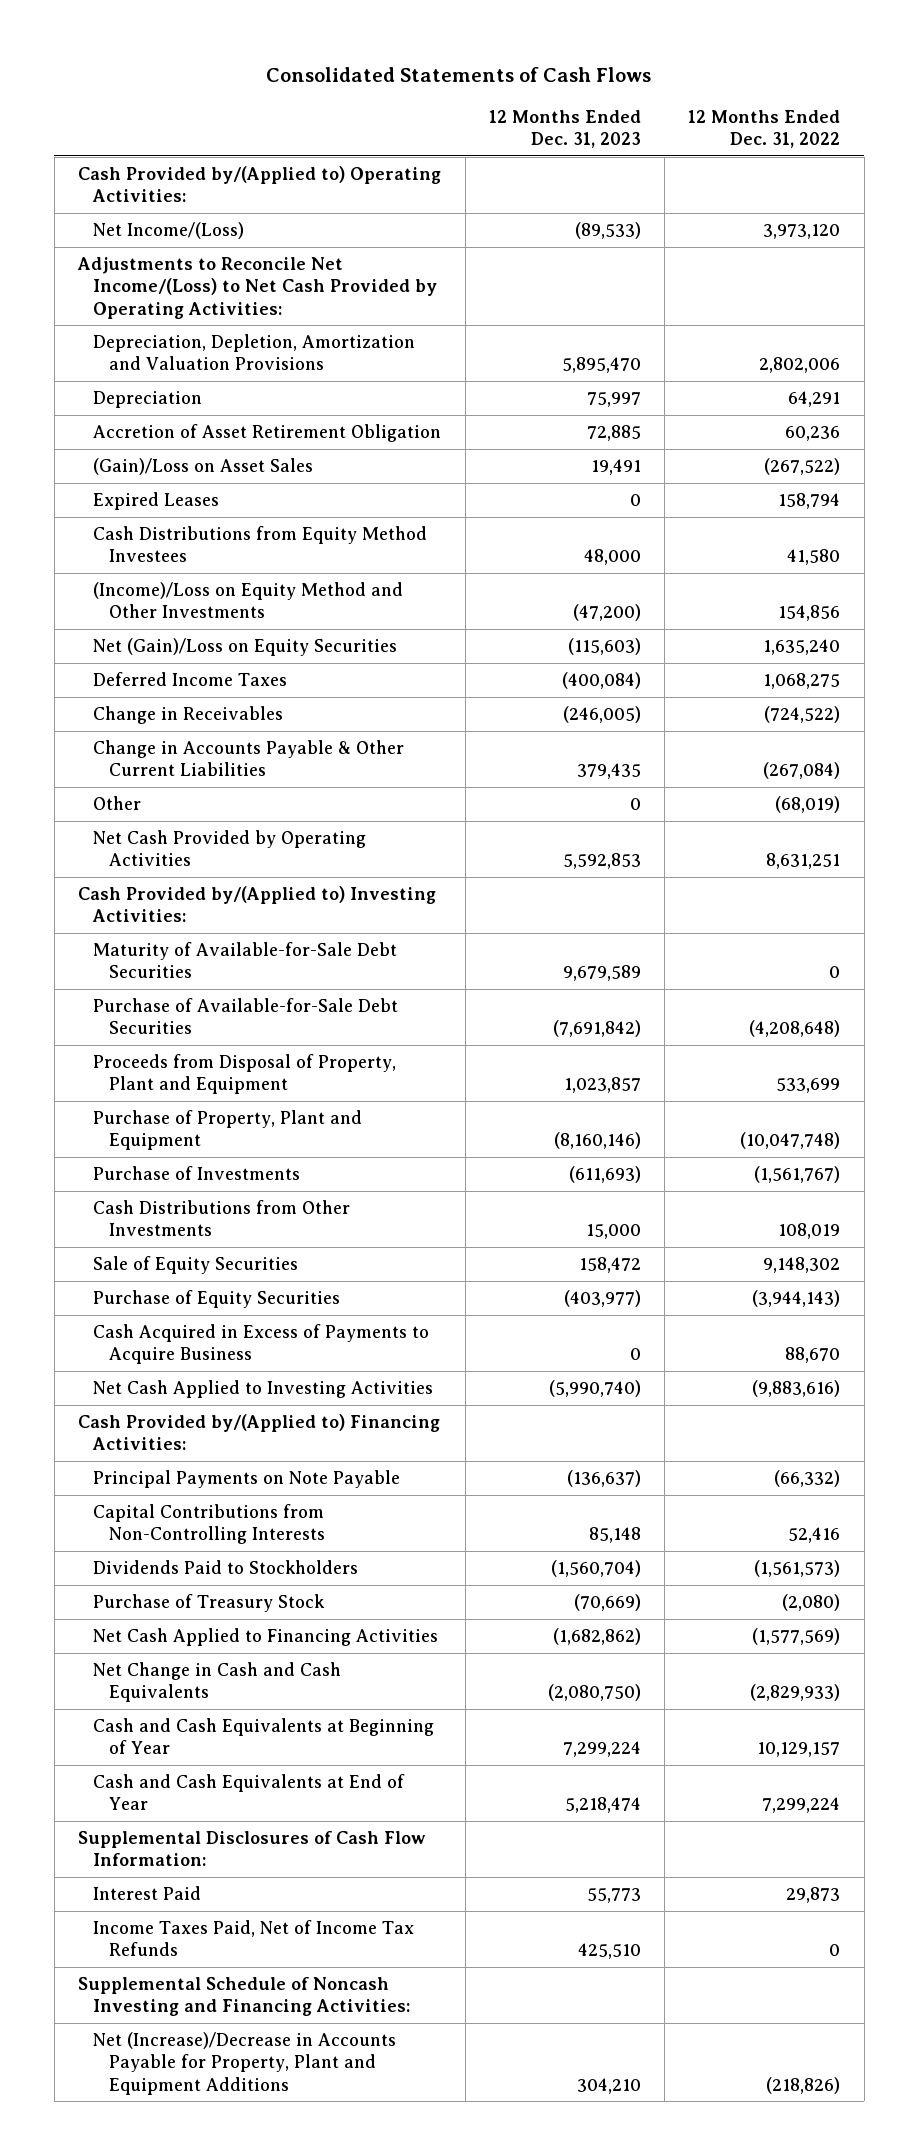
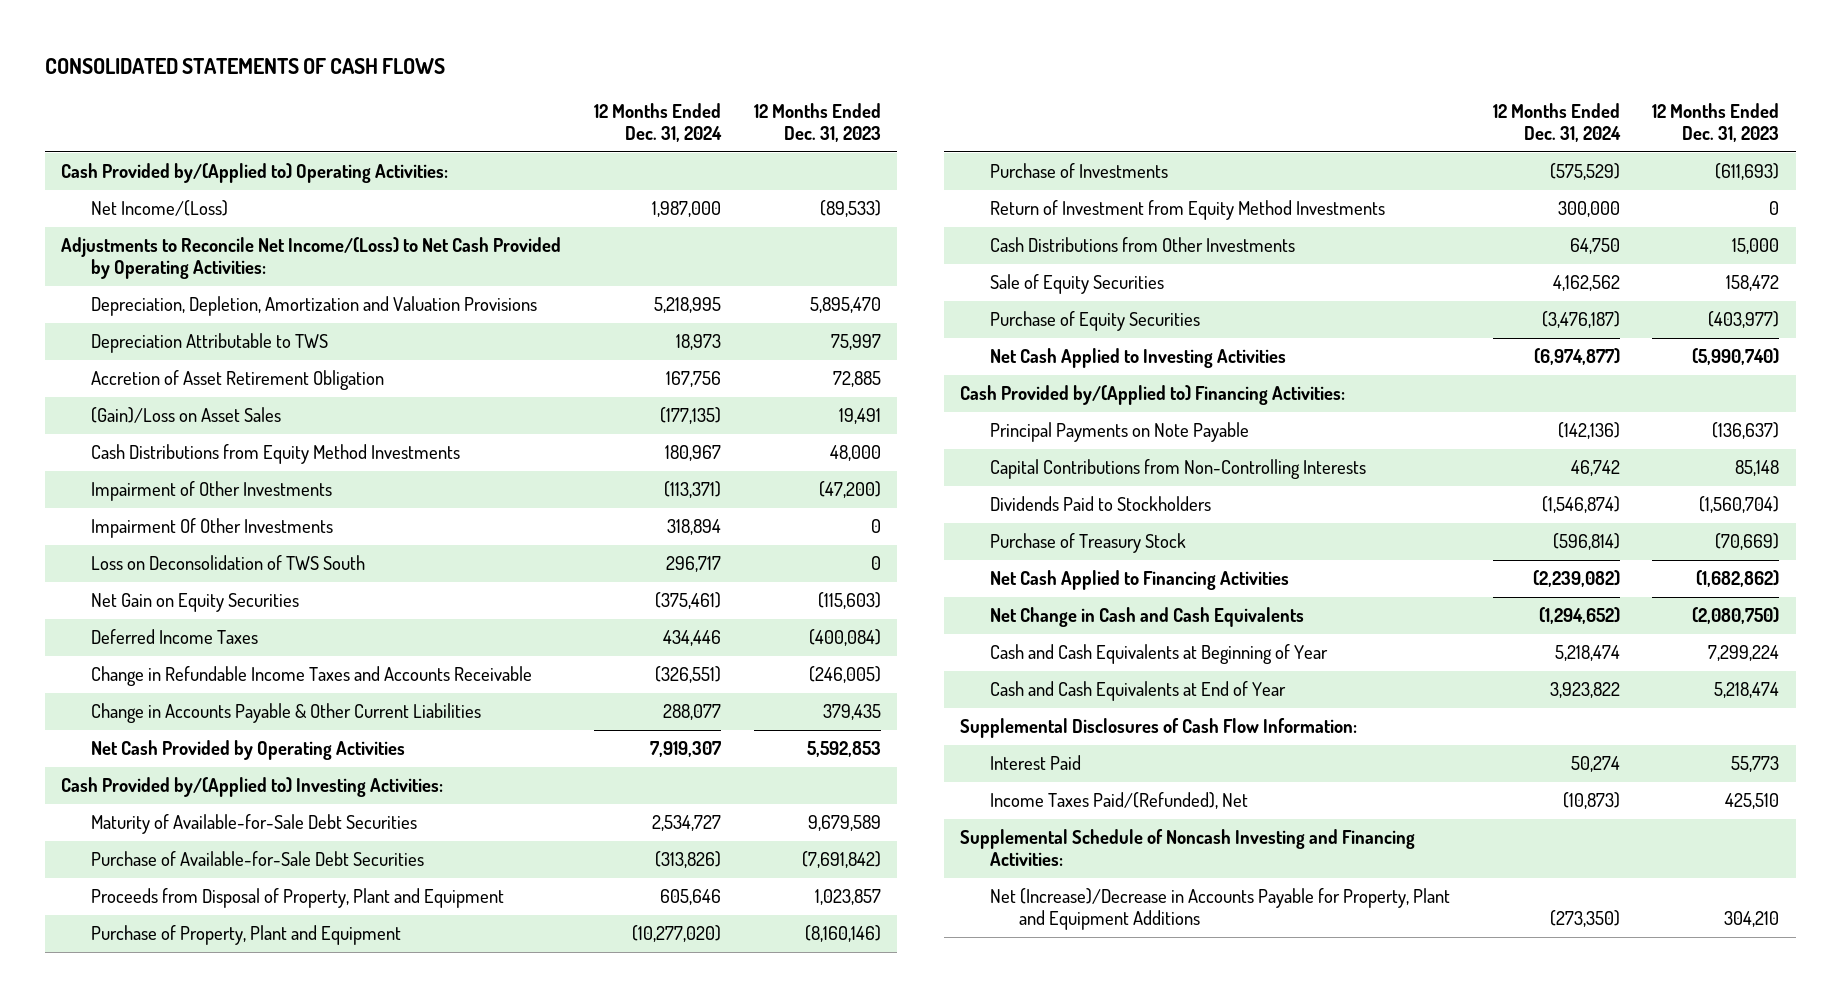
- Consolidated Statements of Cash Flows
+ CONSOLIDATED STATEMENTS OF CASH FLOWS
- | 12 Months Ended Dec. 31, 2023 | 12 Months Ended Dec. 31, 2022
+ | 12 Months Ended Dec. 31, 2024 | 12 Months Ended Dec. 31, 2023
- Depreciation | 75,997 | 64,291
+ Depreciation Attributable to TWS | 18,973 | 75,997
- Expired Leases | 0 | 158,794
- Cash Distributions from Equity Method Investees | 48,000 | 41,580
- (Income)/Loss on Equity Method and Other Investments | (47,200) | 154,856
- Net (Gain)/Loss on Equity Securities | (115,603) | 1,635,240
+ Cash Distributions from Equity Method Investments | 180,967 | 48,000
+ Impairment of Other Investments | (113,371) | (47,200)
+ Impairment Of Other Investments | 318,894 | 0
+ Loss on Deconsolidation of TWS South | 296,717 | 0
+ Net Gain on Equity Securities | (375,461) | (115,603)
- Change in Receivables | (246,005) | (724,522)
+ Change in Refundable Income Taxes and Accounts Receivable | (326,551) | (246,005)
- Other | 0 | (68,019)
+ Return of Investment from Equity Method Investments | 300,000 | 0
- Cash Acquired in Excess of Payments to Acquire Business | 0 | 88,670
- Income Taxes Paid, Net of Income Tax Refunds | 425,510 | 0
+ Income Taxes Paid/(Refunded), Net | (10,873) | 425,510

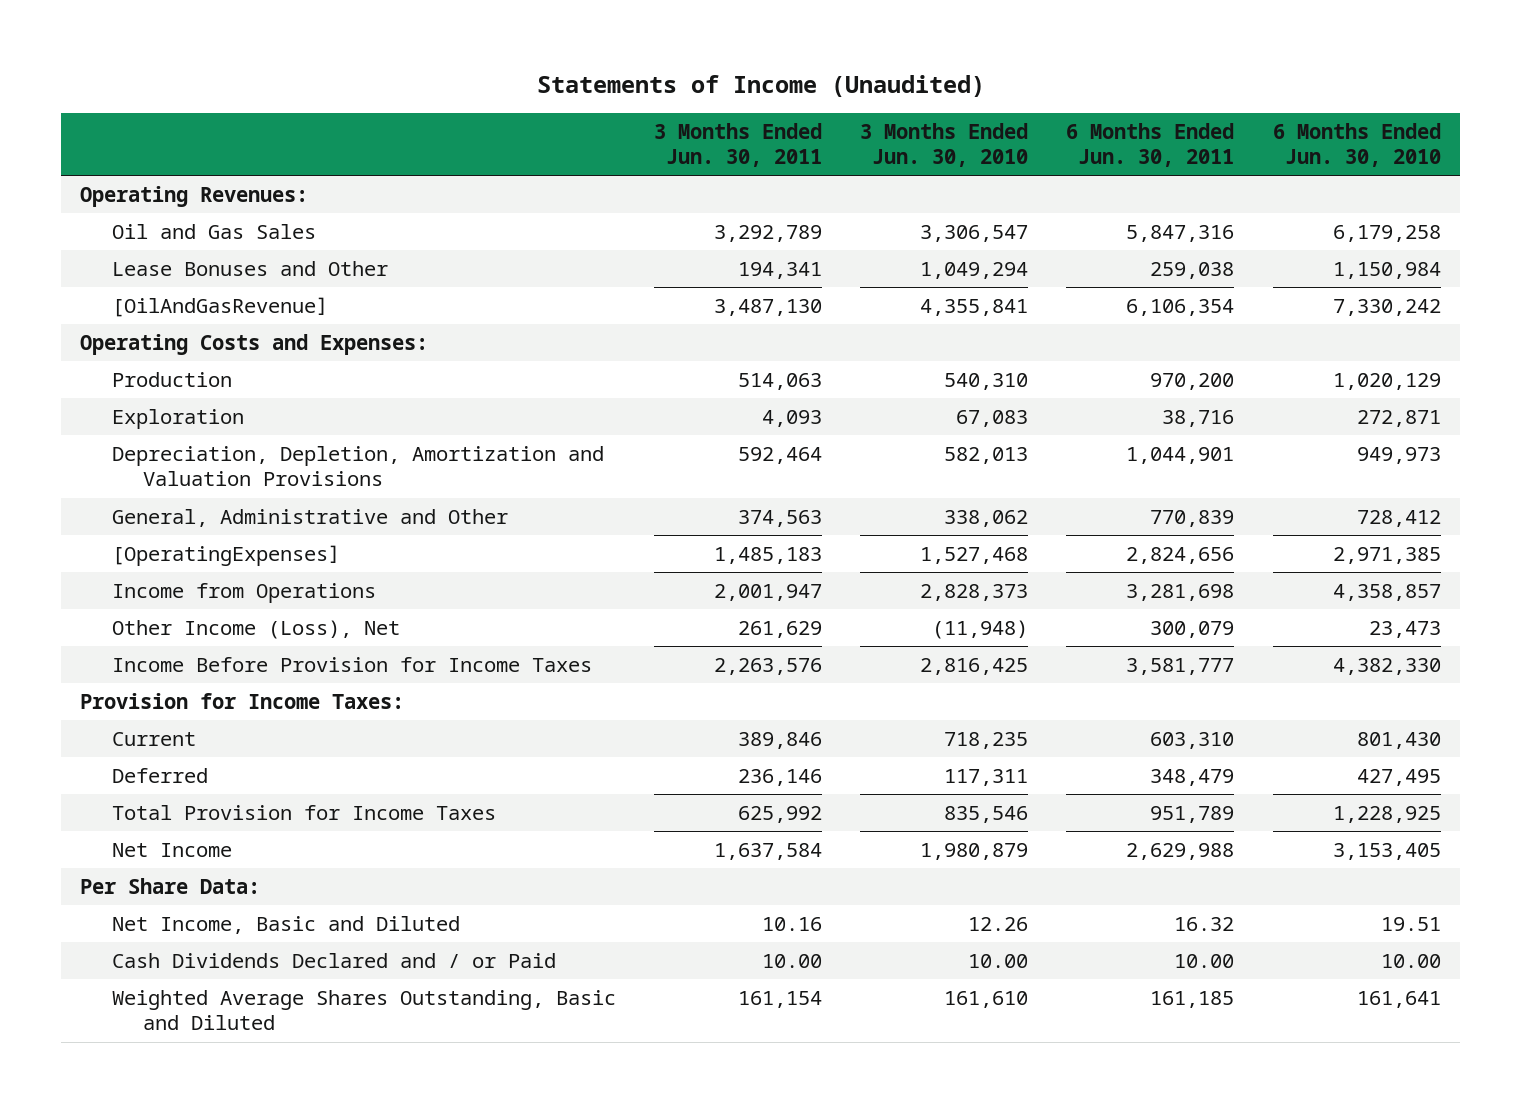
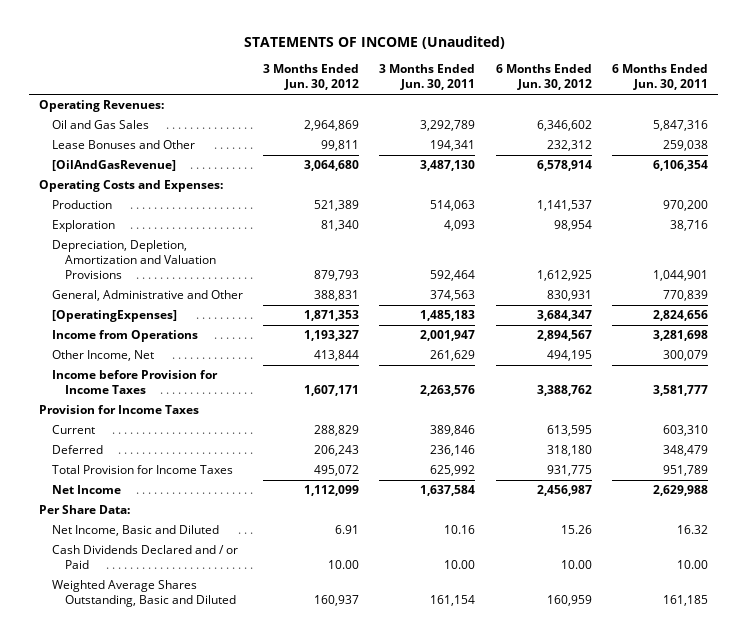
- Statements of Income (Unaudited)
+ STATEMENTS OF INCOME (Unaudited)
- | 3 Months Ended Jun. 30, 2011 | 3 Months Ended Jun. 30, 2010 | 6 Months Ended Jun. 30, 2011 | 6 Months Ended Jun. 30, 2010
+ | 3 Months Ended Jun. 30, 2012 | 3 Months Ended Jun. 30, 2011 | 6 Months Ended Jun. 30, 2012 | 6 Months Ended Jun. 30, 2011
- Other Income (Loss), Net | 261,629 | (11,948) | 300,079 | 23,473
- Income Before Provision for Income Taxes | 2,263,576 | 2,816,425 | 3,581,777 | 4,382,330
- Provision for Income Taxes:
+ Other Income, Net | 413,844 | 261,629 | 494,195 | 300,079
+ Income before Provision for Income Taxes | 1,607,171 | 2,263,576 | 3,388,762 | 3,581,777
+ Provision for Income Taxes

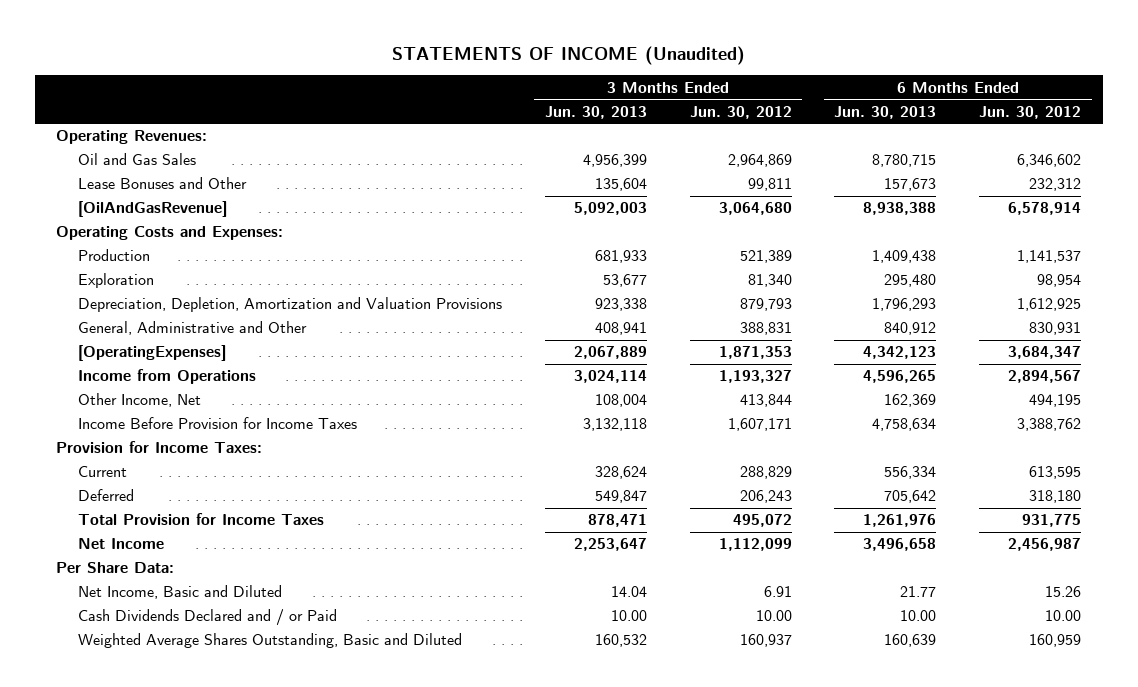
- | 3 Months Ended Jun. 30, 2012 | 3 Months Ended Jun. 30, 2011 | 6 Months Ended Jun. 30, 2012 | 6 Months Ended Jun. 30, 2011
+ | 3 Months Ended Jun. 30, 2013 | 3 Months Ended Jun. 30, 2012 | 6 Months Ended Jun. 30, 2013 | 6 Months Ended Jun. 30, 2012
- Income before Provision for Income Taxes | 1,607,171 | 2,263,576 | 3,388,762 | 3,581,777
- Provision for Income Taxes
+ Income Before Provision for Income Taxes | 3,132,118 | 1,607,171 | 4,758,634 | 3,388,762
+ Provision for Income Taxes:

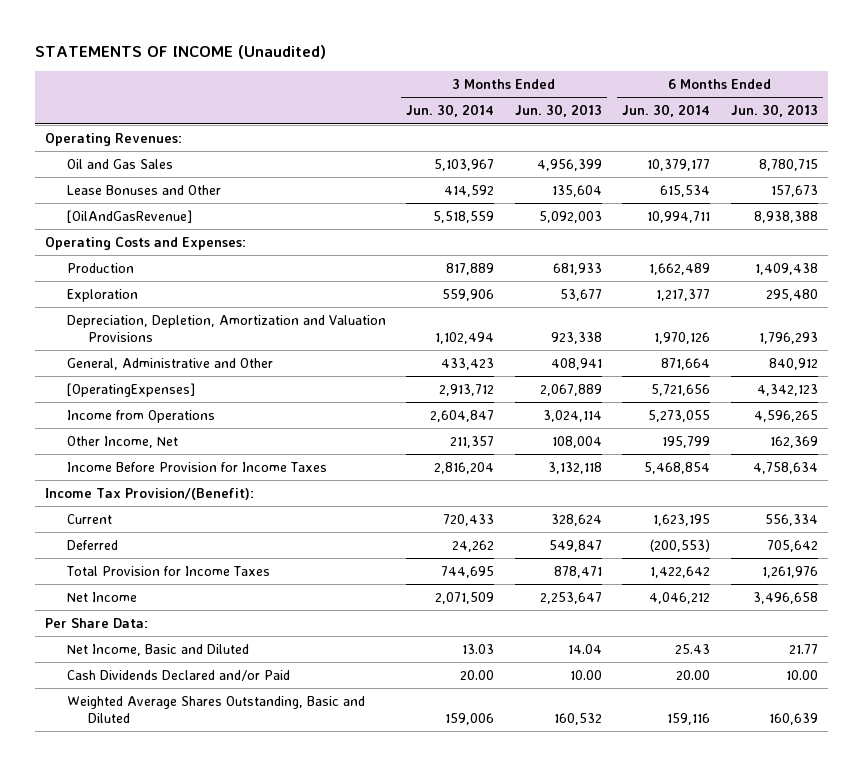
- | 3 Months Ended Jun. 30, 2013 | 3 Months Ended Jun. 30, 2012 | 6 Months Ended Jun. 30, 2013 | 6 Months Ended Jun. 30, 2012
+ | 3 Months Ended Jun. 30, 2014 | 3 Months Ended Jun. 30, 2013 | 6 Months Ended Jun. 30, 2014 | 6 Months Ended Jun. 30, 2013
- Provision for Income Taxes:
+ Income Tax Provision/(Benefit):
- Cash Dividends Declared and / or Paid | 10.00 | 10.00 | 10.00 | 10.00
+ Cash Dividends Declared and/or Paid | 20.00 | 10.00 | 20.00 | 10.00

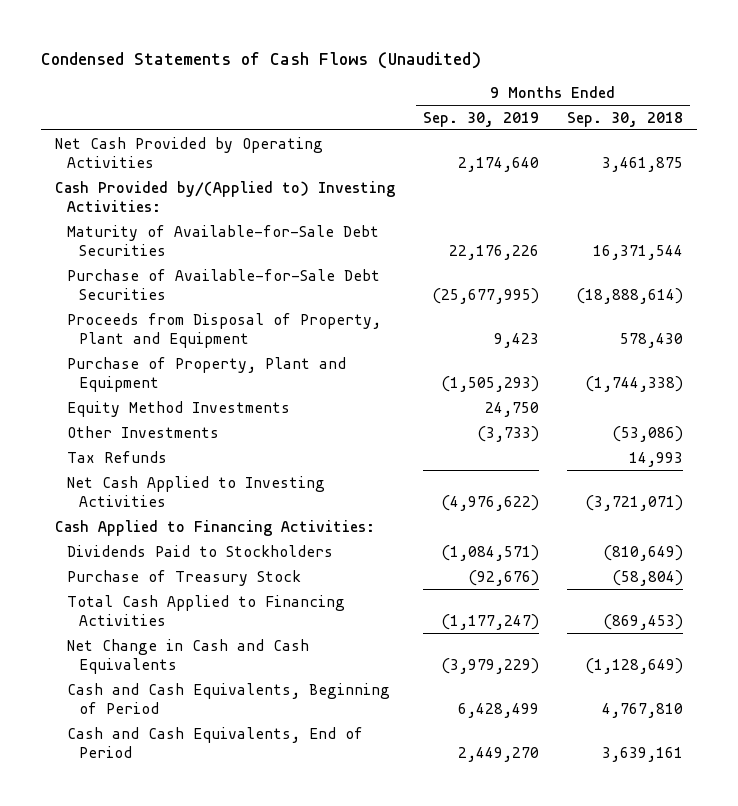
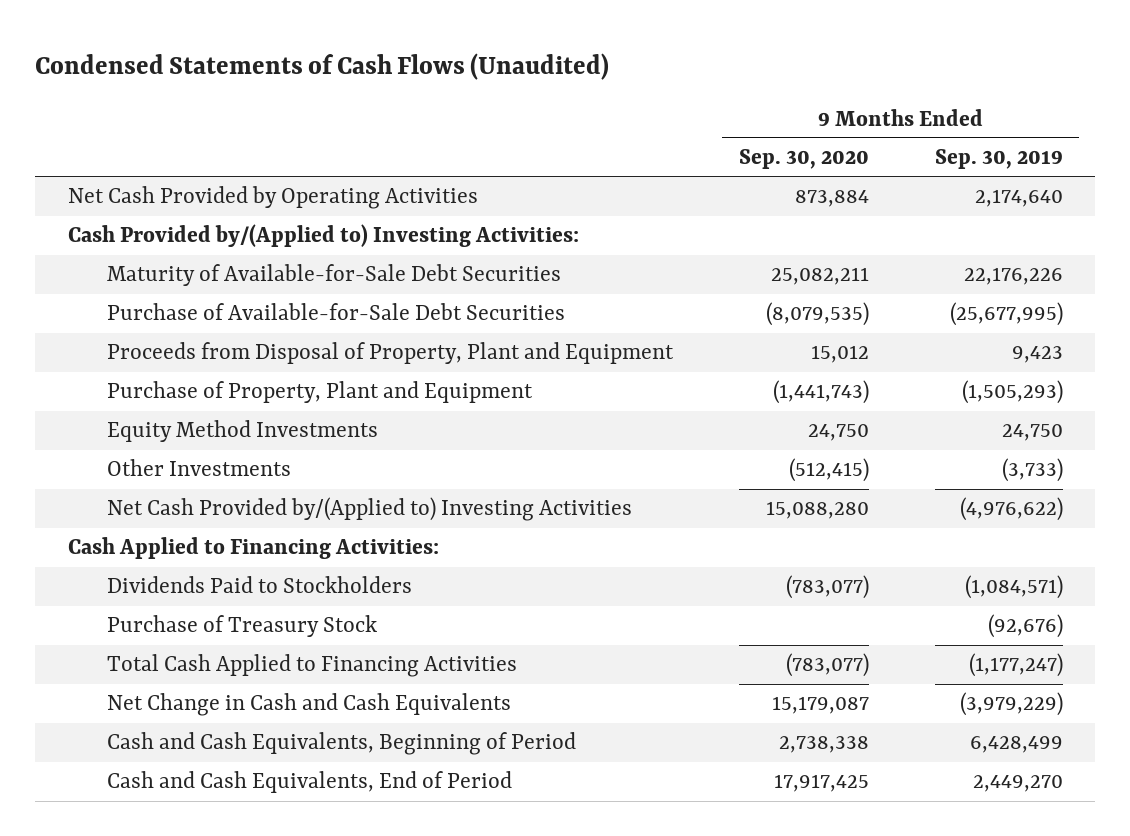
- | 9 Months Ended Sep. 30, 2019 | 9 Months Ended Sep. 30, 2018
+ | 9 Months Ended Sep. 30, 2020 | 9 Months Ended Sep. 30, 2019
- Tax Refunds | | 14,993
- Net Cash Applied to Investing Activities | (4,976,622) | (3,721,071)
+ Net Cash Provided by/(Applied to) Investing Activities | 15,088,280 | (4,976,622)

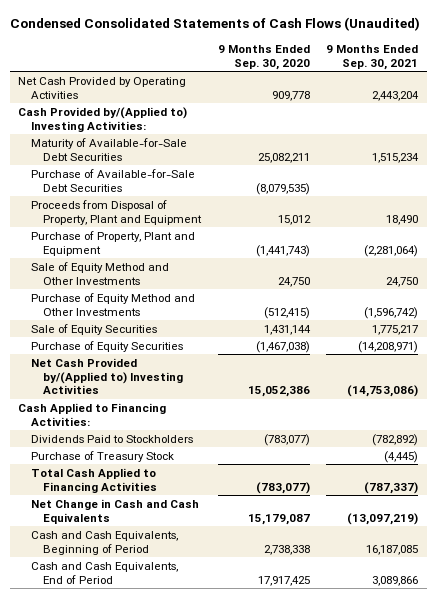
- Condensed Statements of Cash Flows (Unaudited)
+ Condensed Consolidated Statements of Cash Flows (Unaudited)
- | 9 Months Ended Sep. 30, 2020 | 9 Months Ended Sep. 30, 2019
+ | 9 Months Ended Sep. 30, 2020 | 9 Months Ended Sep. 30, 2021
- Net Cash Provided by Operating Activities | 873,884 | 2,174,640
+ Net Cash Provided by Operating Activities | 909,778 | 2,443,204
- Equity Method Investments | 24,750 | 24,750
- Other Investments | (512,415) | (3,733)
- Net Cash Provided by/(Applied to) Investing Activities | 15,088,280 | (4,976,622)
+ Sale of Equity Method and Other Investments | 24,750 | 24,750
+ Purchase of Equity Method and Other Investments | (512,415) | (1,596,742)
+ Sale of Equity Securities | 1,431,144 | 1,775,217
+ Purchase of Equity Securities | (1,467,038) | (14,208,971)
+ Net Cash Provided by/(Applied to) Investing Activities | 15,052,386 | (14,753,086)

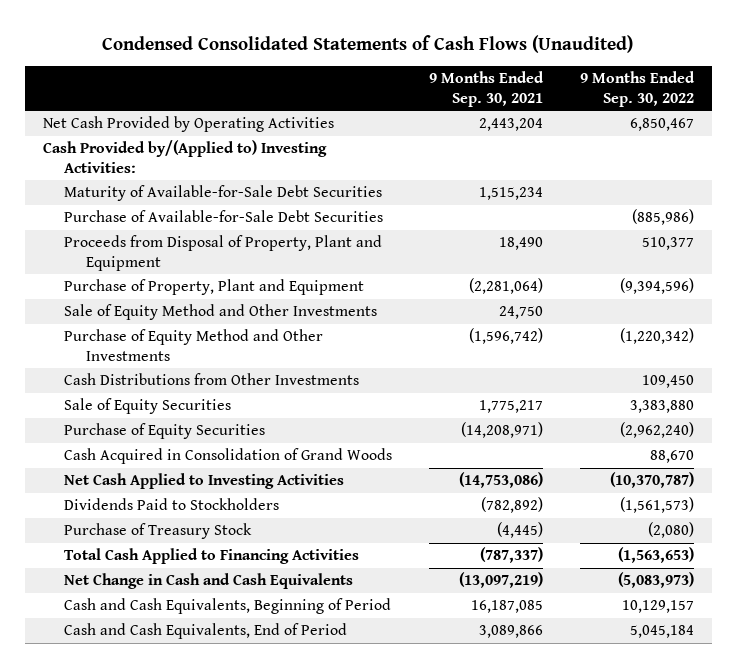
- | 9 Months Ended Sep. 30, 2020 | 9 Months Ended Sep. 30, 2021
+ | 9 Months Ended Sep. 30, 2021 | 9 Months Ended Sep. 30, 2022
+ Cash Distributions from Other Investments | | 109,450
- Net Cash Provided by/(Applied to) Investing Activities | 15,052,386 | (14,753,086)
- Cash Applied to Financing Activities:
+ Cash Acquired in Consolidation of Grand Woods | | 88,670
+ Net Cash Applied to Investing Activities | (14,753,086) | (10,370,787)

